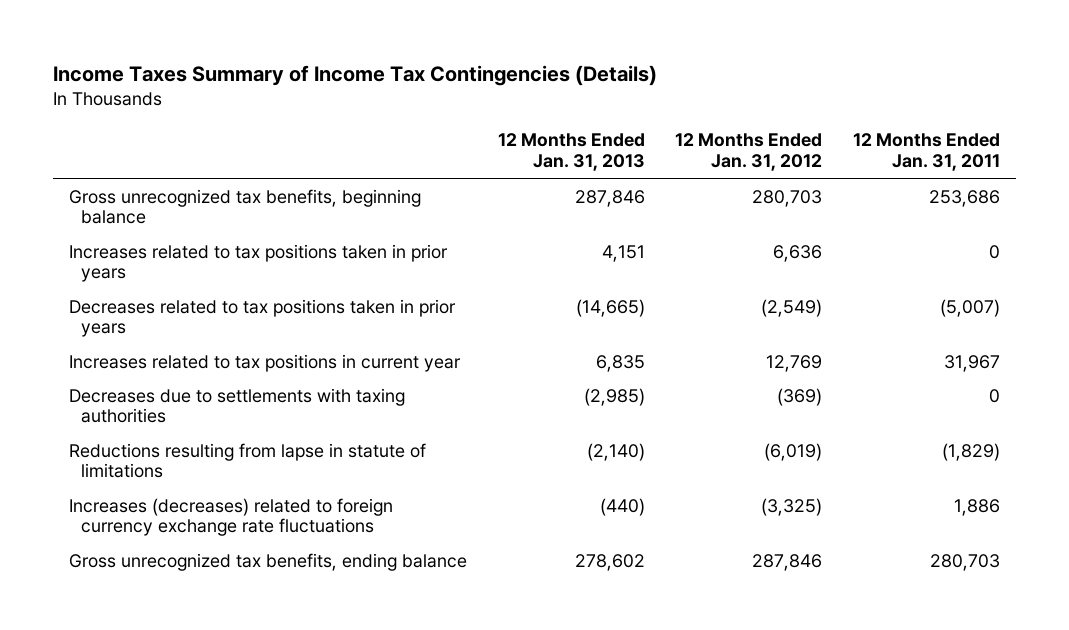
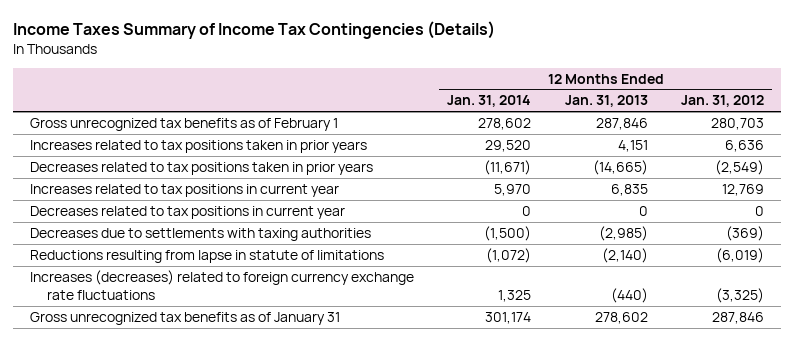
- | 12 Months Ended Jan. 31, 2013 | 12 Months Ended Jan. 31, 2012 | 12 Months Ended Jan. 31, 2011
+ | 12 Months Ended Jan. 31, 2014 | 12 Months Ended Jan. 31, 2013 | 12 Months Ended Jan. 31, 2012
- Gross unrecognized tax benefits, beginning balance | 287,846 | 280,703 | 253,686
+ Gross unrecognized tax benefits as of February 1 | 278,602 | 287,846 | 280,703
+ Decreases related to tax positions in current year | 0 | 0 | 0
- Gross unrecognized tax benefits, ending balance | 278,602 | 287,846 | 280,703
+ Gross unrecognized tax benefits as of January 31 | 301,174 | 278,602 | 287,846

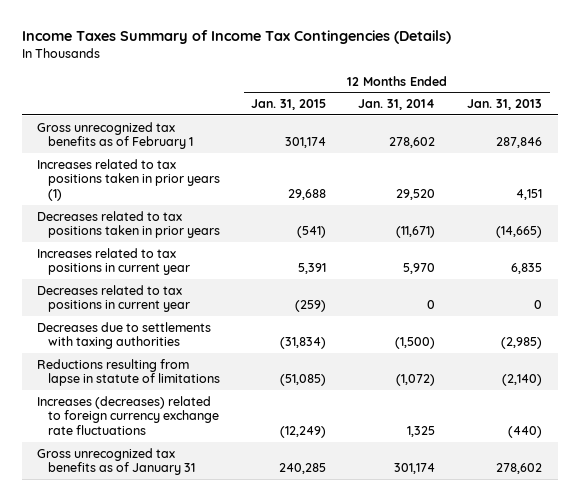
- | 12 Months Ended Jan. 31, 2014 | 12 Months Ended Jan. 31, 2013 | 12 Months Ended Jan. 31, 2012
+ | 12 Months Ended Jan. 31, 2015 | 12 Months Ended Jan. 31, 2014 | 12 Months Ended Jan. 31, 2013
- Increases related to tax positions taken in prior years | 29,520 | 4,151 | 6,636
+ Increases related to tax positions taken in prior years (1) | 29,688 | 29,520 | 4,151

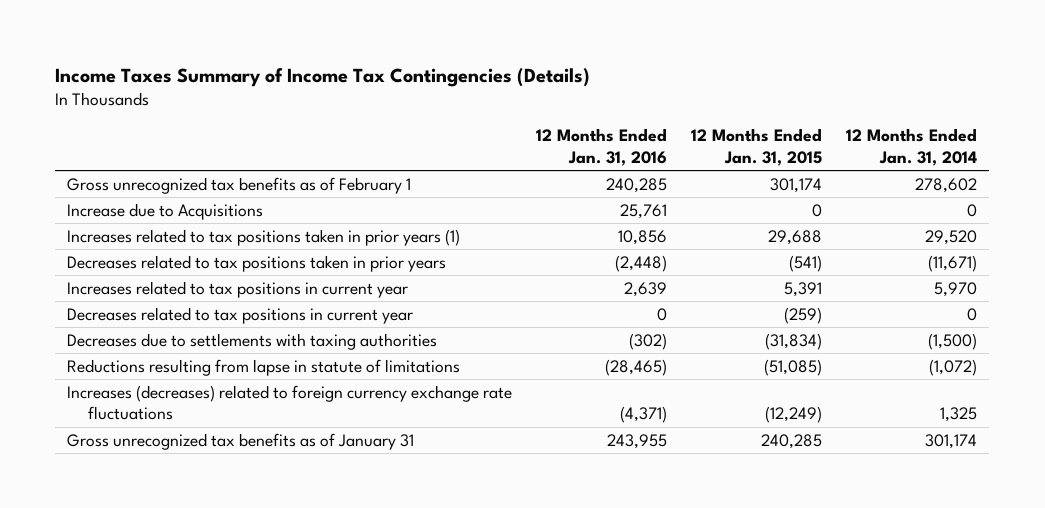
- | 12 Months Ended Jan. 31, 2015 | 12 Months Ended Jan. 31, 2014 | 12 Months Ended Jan. 31, 2013
+ | 12 Months Ended Jan. 31, 2016 | 12 Months Ended Jan. 31, 2015 | 12 Months Ended Jan. 31, 2014
+ Increase due to Acquisitions | 25,761 | 0 | 0

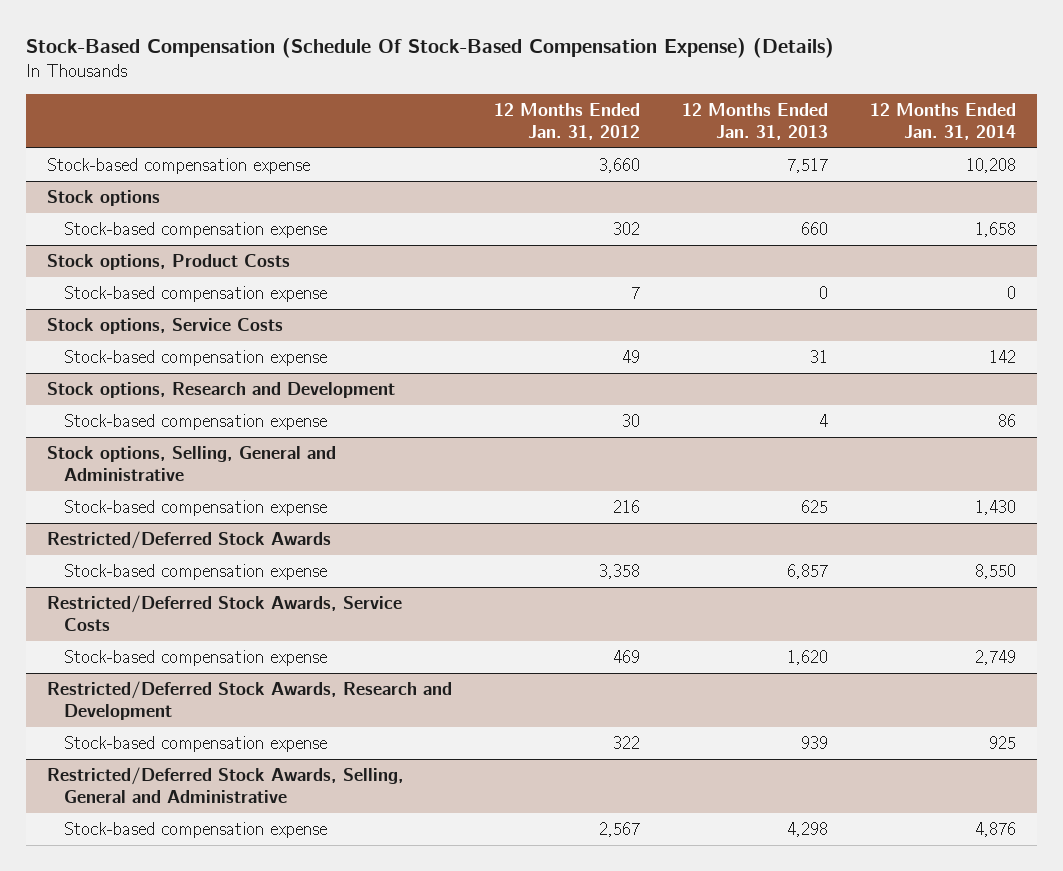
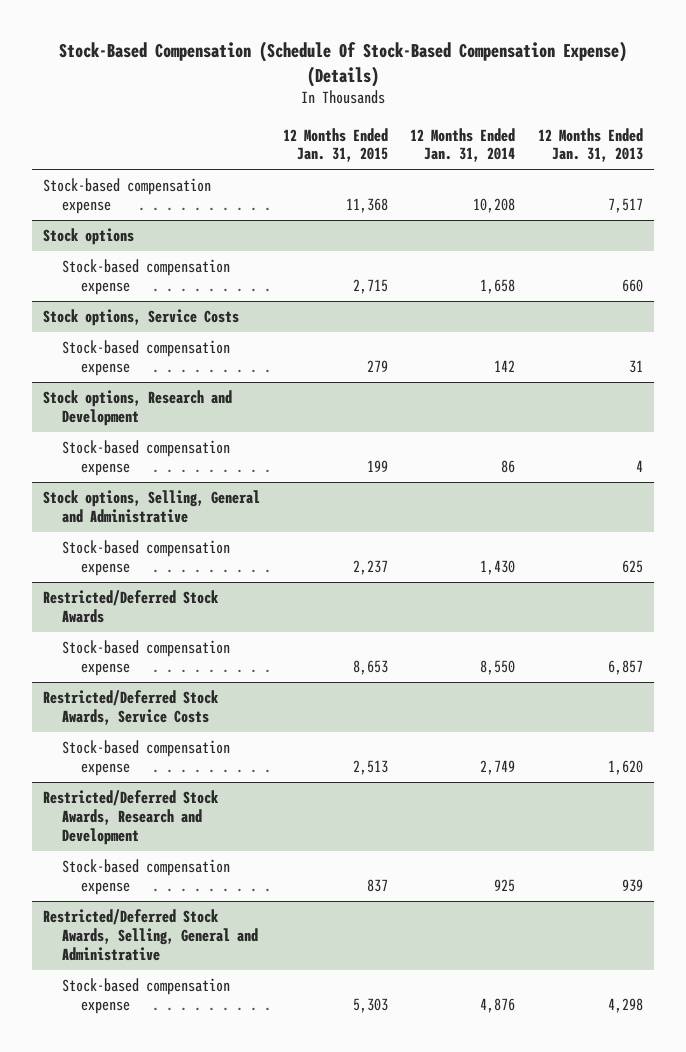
- | 12 Months Ended Jan. 31, 2012 | 12 Months Ended Jan. 31, 2013 | 12 Months Ended Jan. 31, 2014
+ | 12 Months Ended Jan. 31, 2015 | 12 Months Ended Jan. 31, 2014 | 12 Months Ended Jan. 31, 2013
- Stock options, Product Costs
- Stock-based compensation expense | 7 | 0 | 0

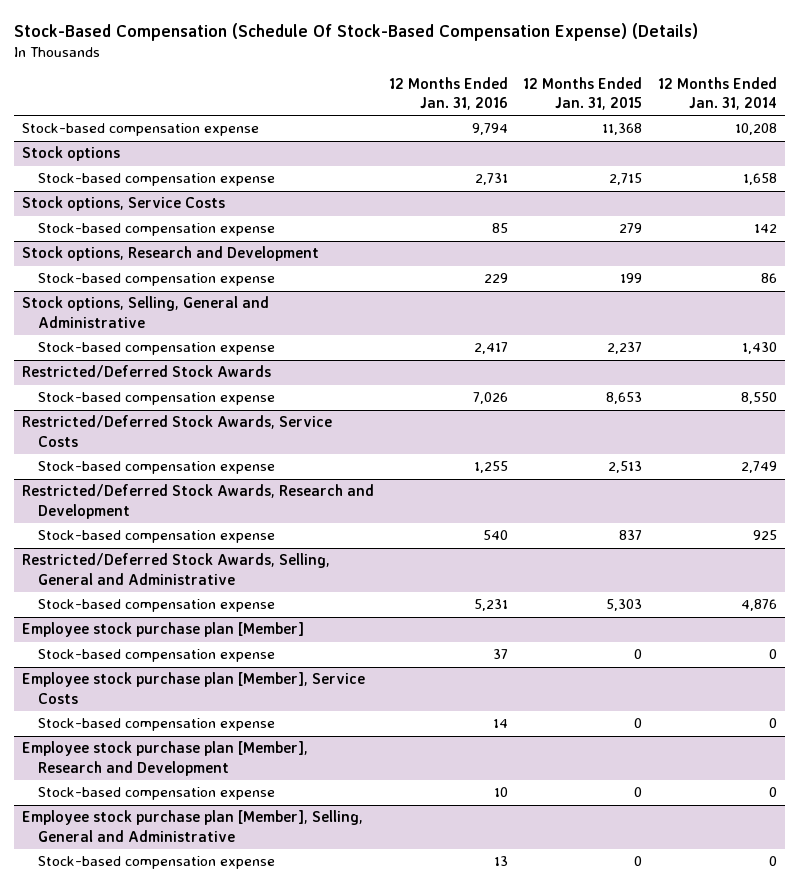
- | 12 Months Ended Jan. 31, 2015 | 12 Months Ended Jan. 31, 2014 | 12 Months Ended Jan. 31, 2013
+ | 12 Months Ended Jan. 31, 2016 | 12 Months Ended Jan. 31, 2015 | 12 Months Ended Jan. 31, 2014
+ Employee stock purchase plan [Member]
+ Stock-based compensation expense | 37 | 0 | 0
+ Employee stock purchase plan [Member], Service Costs
+ Stock-based compensation expense | 14 | 0 | 0
+ Employee stock purchase plan [Member], Research and Development
+ Stock-based compensation expense | 10 | 0 | 0
+ Employee stock purchase plan [Member], Selling, General and Administrative
+ Stock-based compensation expense | 13 | 0 | 0

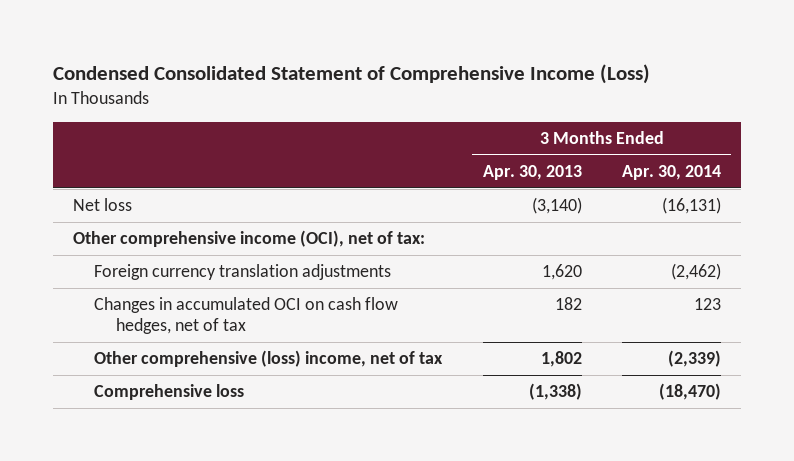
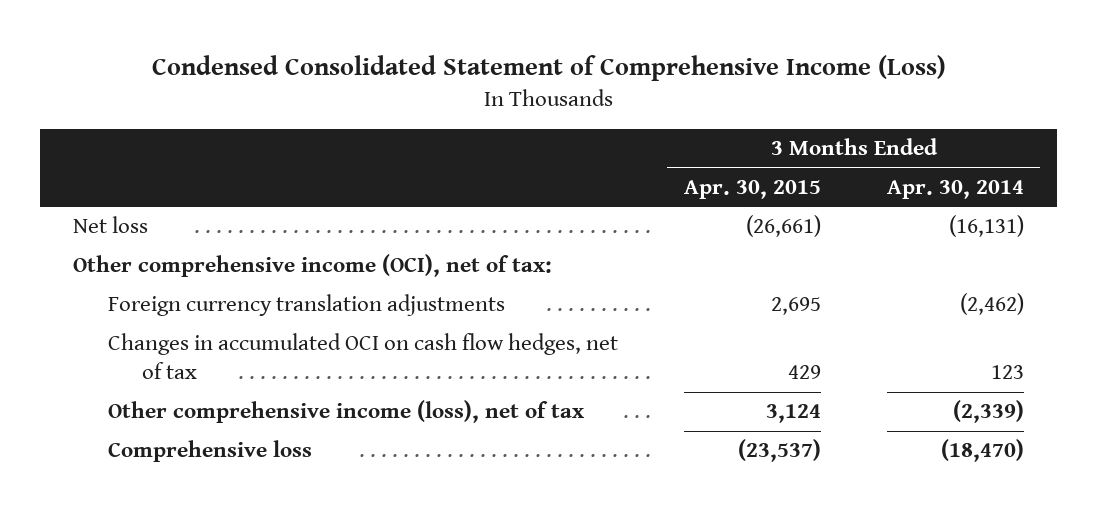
- | 3 Months Ended Apr. 30, 2013 | 3 Months Ended Apr. 30, 2014
+ | 3 Months Ended Apr. 30, 2015 | 3 Months Ended Apr. 30, 2014
- Other comprehensive (loss) income, net of tax | 1,802 | (2,339)
+ Other comprehensive income (loss), net of tax | 3,124 | (2,339)

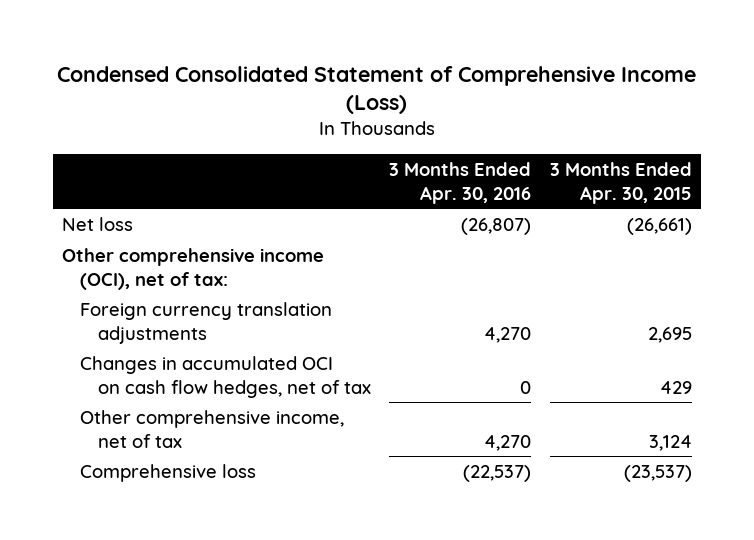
- | 3 Months Ended Apr. 30, 2015 | 3 Months Ended Apr. 30, 2014
+ | 3 Months Ended Apr. 30, 2016 | 3 Months Ended Apr. 30, 2015
- Other comprehensive income (loss), net of tax | 3,124 | (2,339)
+ Other comprehensive income, net of tax | 4,270 | 3,124

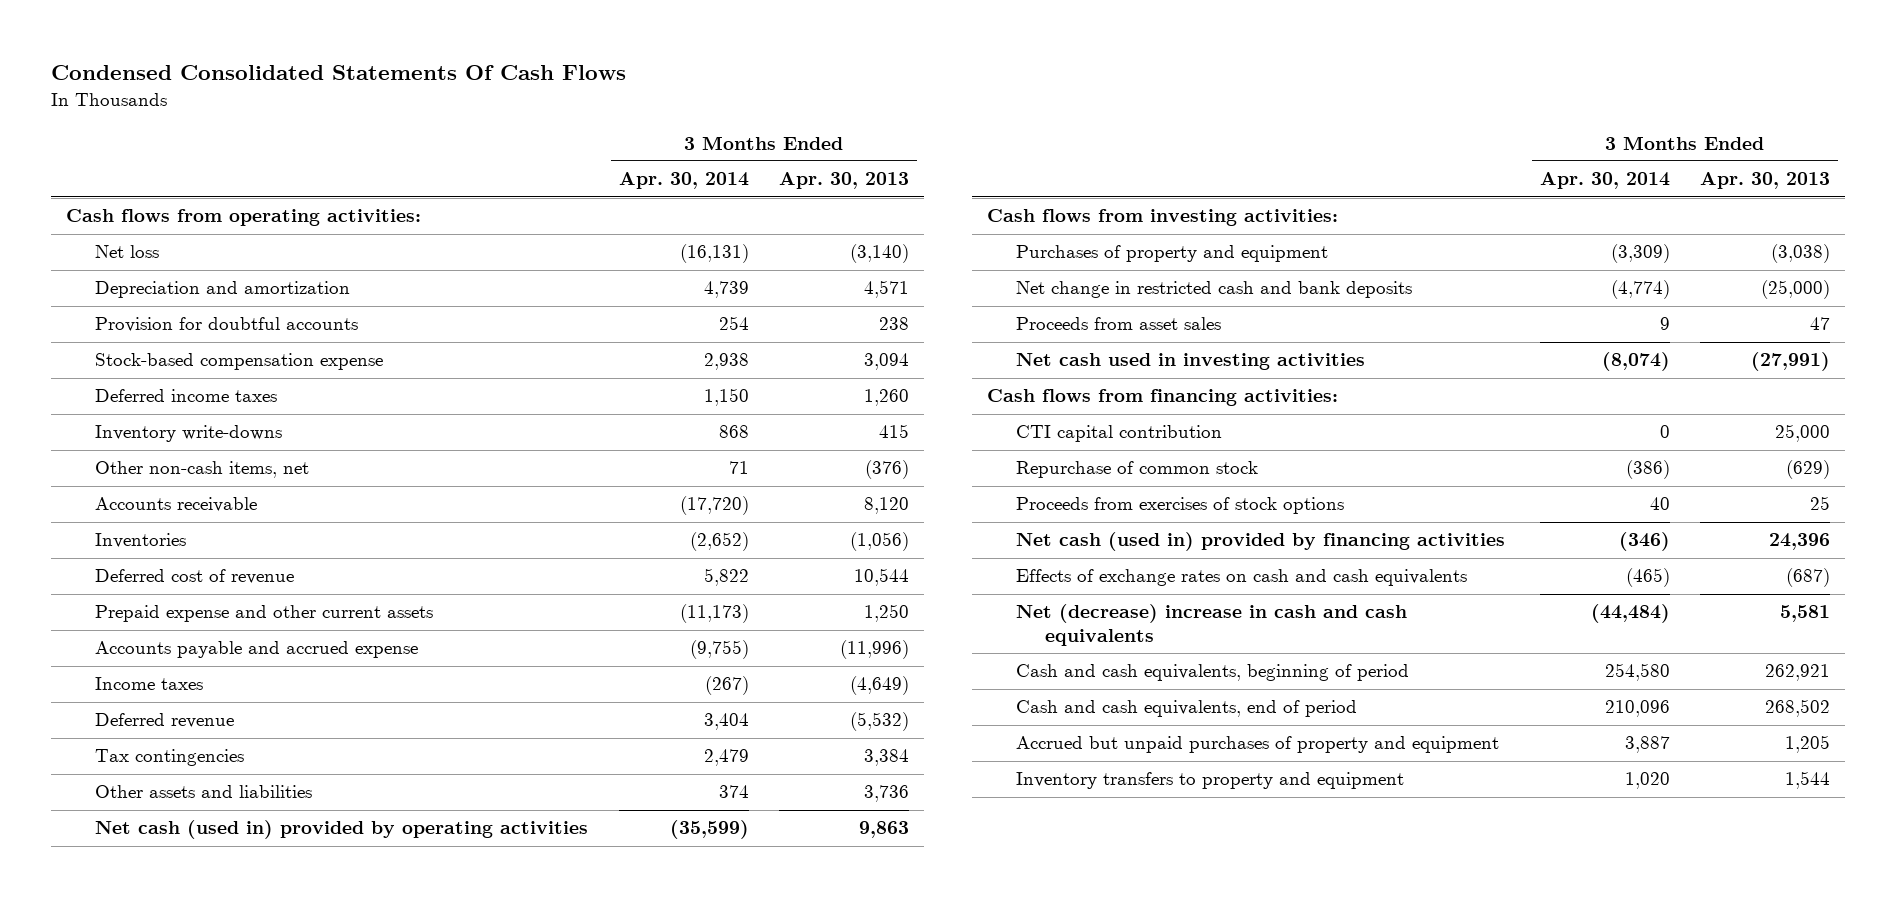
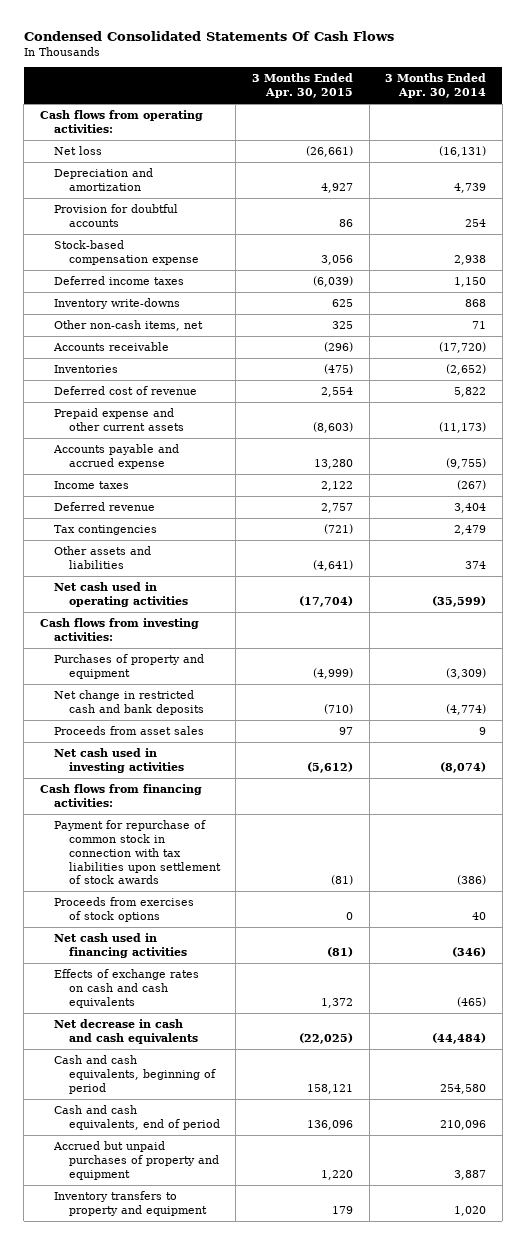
- | 3 Months Ended Apr. 30, 2014 | 3 Months Ended Apr. 30, 2013
+ | 3 Months Ended Apr. 30, 2015 | 3 Months Ended Apr. 30, 2014
- Net cash (used in) provided by operating activities | (35,599) | 9,863
+ Net cash used in operating activities | (17,704) | (35,599)
- CTI capital contribution | 0 | 25,000
- Repurchase of common stock | (386) | (629)
+ Payment for repurchase of common stock in connection with tax liabilities upon settlement of stock awards | (81) | (386)
- Net cash (used in) provided by financing activities | (346) | 24,396
+ Net cash used in financing activities | (81) | (346)
- Net (decrease) increase in cash and cash equivalents | (44,484) | 5,581
+ Net decrease in cash and cash equivalents | (22,025) | (44,484)

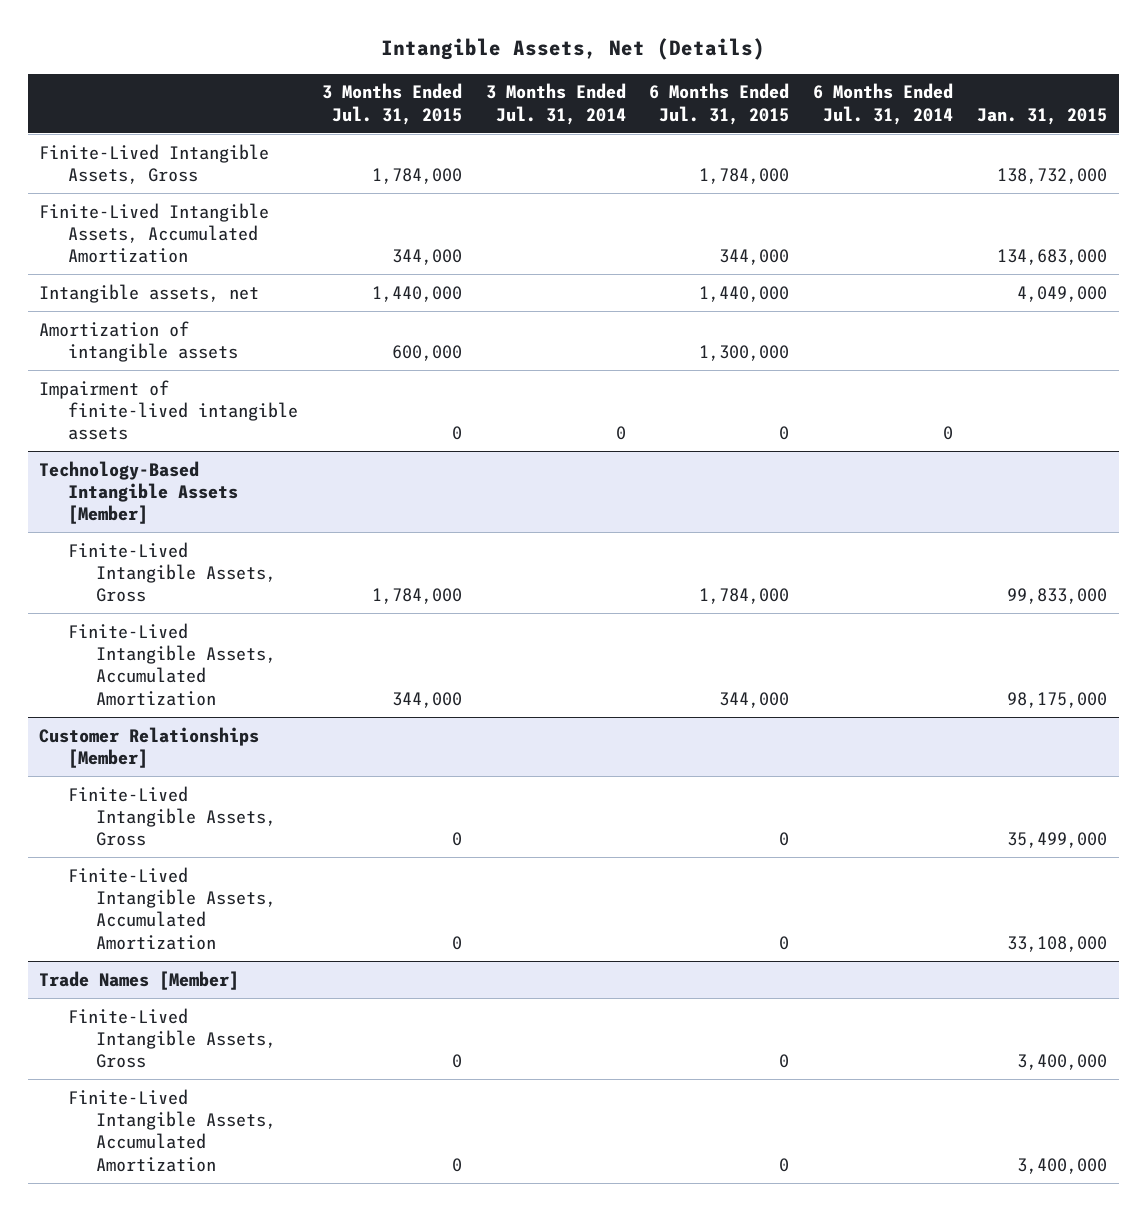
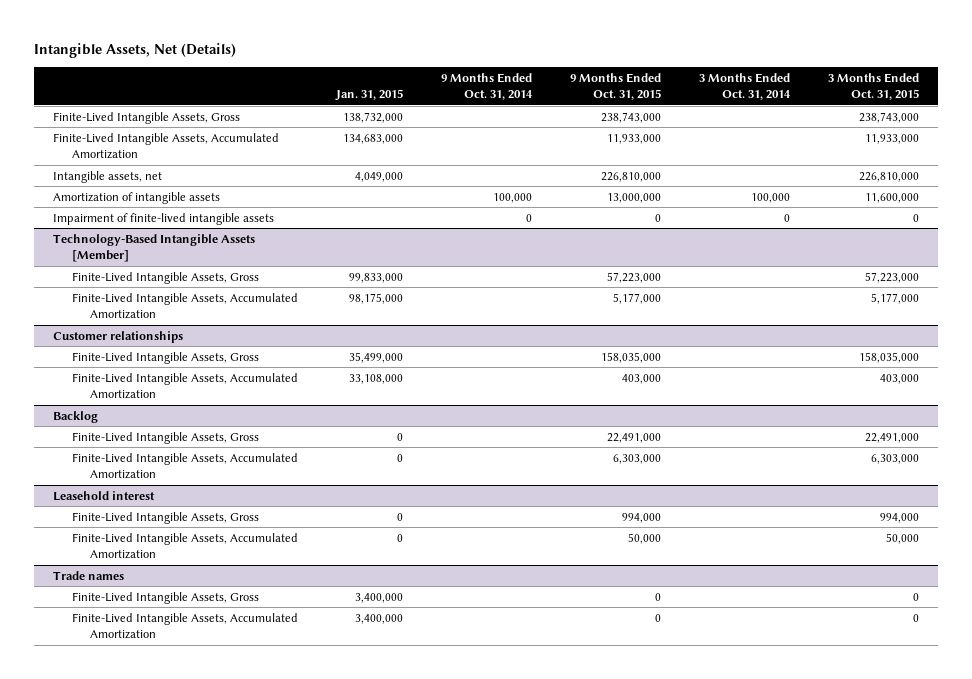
- | 3 Months Ended Jul. 31, 2015 | 3 Months Ended Jul. 31, 2014 | 6 Months Ended Jul. 31, 2015 | 6 Months Ended Jul. 31, 2014 | Jan. 31, 2015
+ | Jan. 31, 2015 | 9 Months Ended Oct. 31, 2014 | 9 Months Ended Oct. 31, 2015 | 3 Months Ended Oct. 31, 2014 | 3 Months Ended Oct. 31, 2015
- Customer Relationships [Member]
+ Customer relationships
- Trade Names [Member]
+ Backlog
+ Finite-Lived Intangible Assets, Gross | 0 | | 22,491,000 | | 22,491,000
+ Finite-Lived Intangible Assets, Accumulated Amortization | 0 | | 6,303,000 | | 6,303,000
+ Leasehold interest
+ Finite-Lived Intangible Assets, Gross | 0 | | 994,000 | | 994,000
+ Finite-Lived Intangible Assets, Accumulated Amortization | 0 | | 50,000 | | 50,000
+ Trade names

